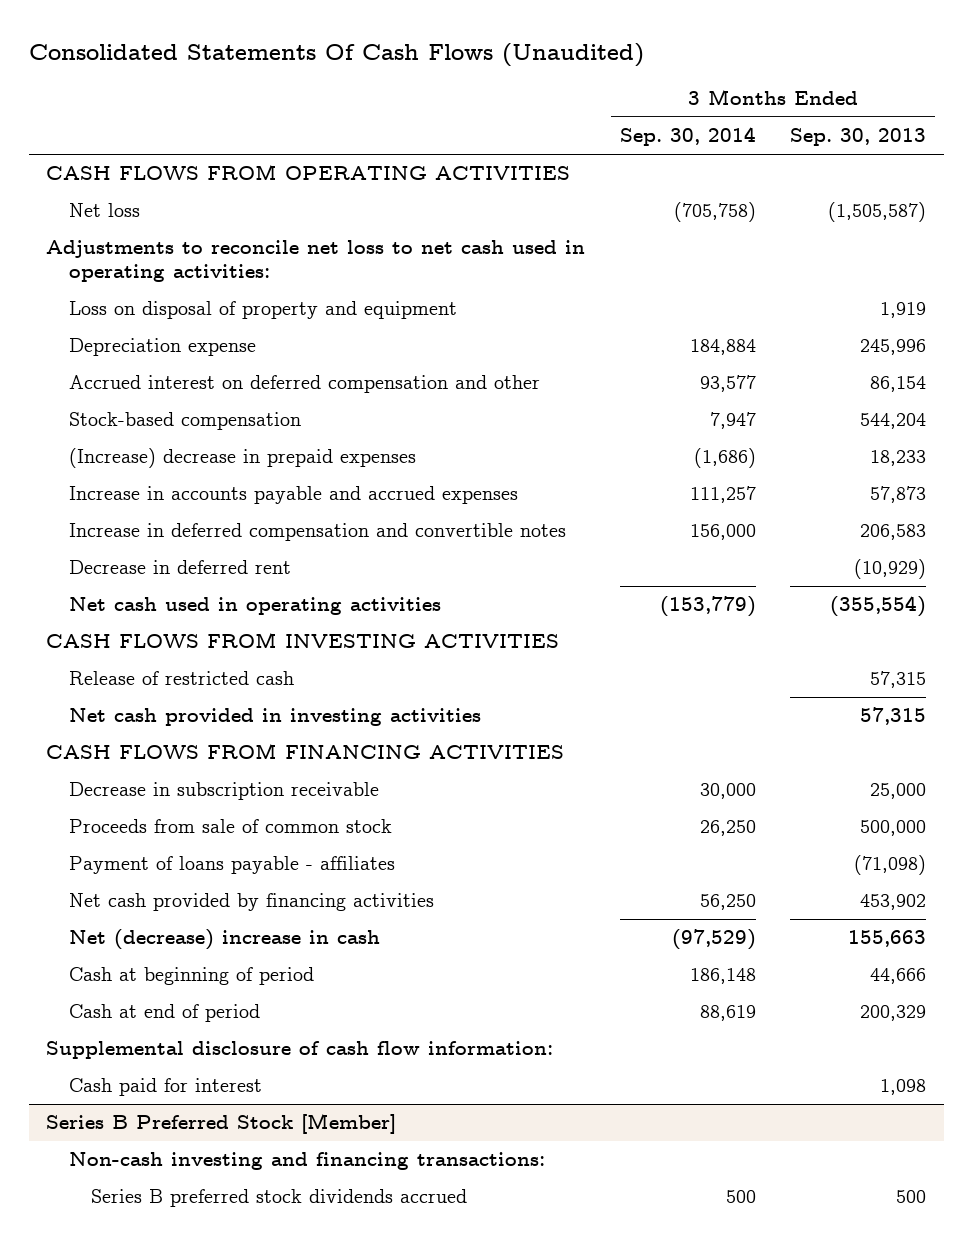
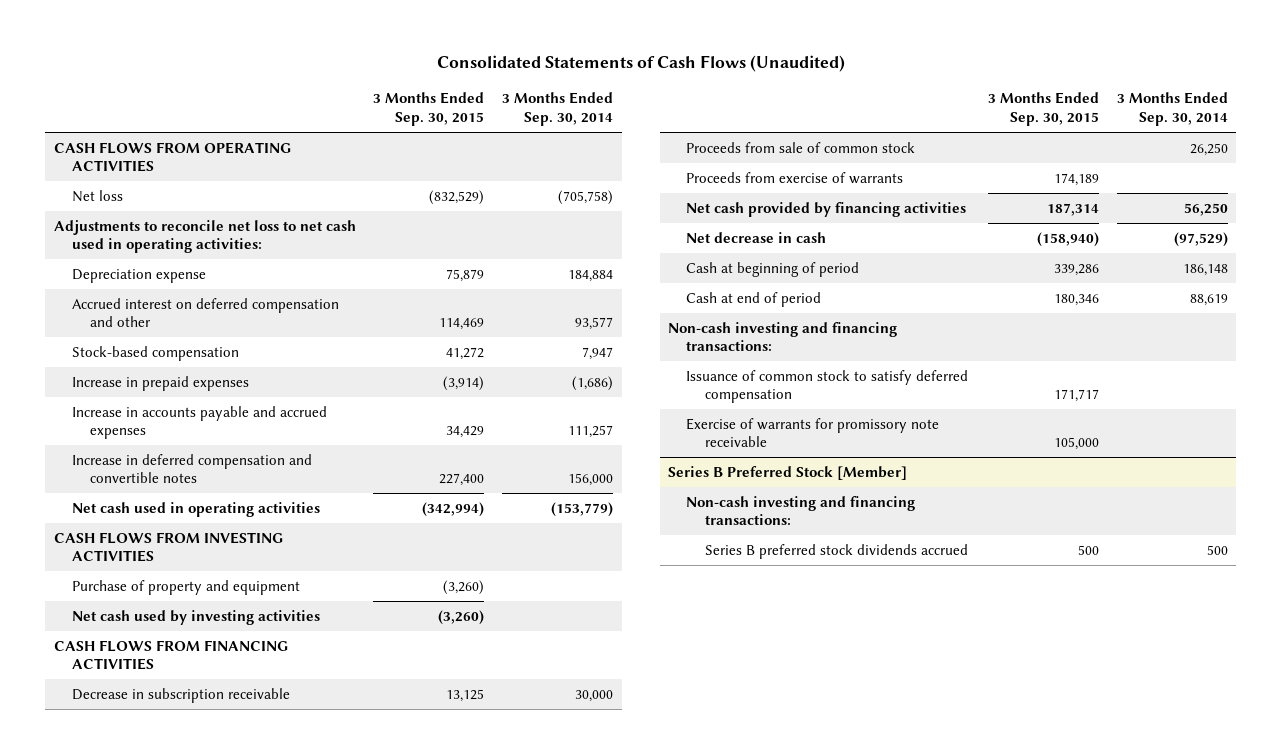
- Consolidated Statements Of Cash Flows (Unaudited)
+ Consolidated Statements of Cash Flows (Unaudited)
- | 3 Months Ended Sep. 30, 2014 | 3 Months Ended Sep. 30, 2013
+ | 3 Months Ended Sep. 30, 2015 | 3 Months Ended Sep. 30, 2014
- Loss on disposal of property and equipment | | 1,919
- (Increase) decrease in prepaid expenses | (1,686) | 18,233
+ Increase in prepaid expenses | (3,914) | (1,686)
- Decrease in deferred rent | | (10,929)
- Release of restricted cash | | 57,315
- Net cash provided in investing activities | | 57,315
+ Purchase of property and equipment | (3,260) |
+ Net cash used by investing activities | (3,260) |
- Payment of loans payable - affiliates | | (71,098)
+ Proceeds from exercise of warrants | 174,189 |
- Net (decrease) increase in cash | (97,529) | 155,663
+ Net decrease in cash | (158,940) | (97,529)
- Supplemental disclosure of cash flow information:
- Cash paid for interest | | 1,098
+ Non-cash investing and financing transactions:
+ Issuance of common stock to satisfy deferred compensation | 171,717 |
+ Exercise of warrants for promissory note receivable | 105,000 |

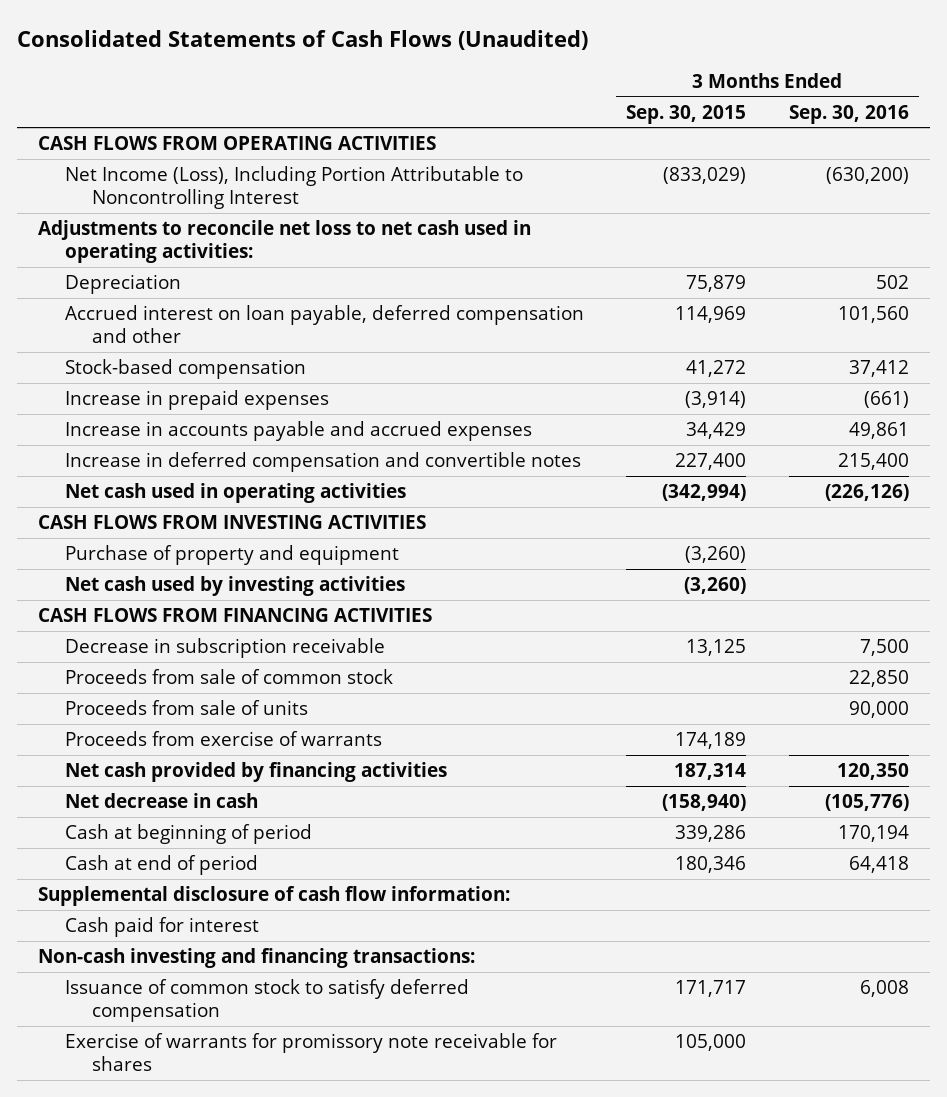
- | 3 Months Ended Sep. 30, 2015 | 3 Months Ended Sep. 30, 2014
+ | 3 Months Ended Sep. 30, 2015 | 3 Months Ended Sep. 30, 2016
- Net loss | (832,529) | (705,758)
+ Net Income (Loss), Including Portion Attributable to Noncontrolling Interest | (833,029) | (630,200)
- Depreciation expense | 75,879 | 184,884
- Accrued interest on deferred compensation and other | 114,469 | 93,577
+ Depreciation | 75,879 | 502
+ Accrued interest on loan payable, deferred compensation and other | 114,969 | 101,560
+ Proceeds from sale of units | | 90,000
+ Supplemental disclosure of cash flow information:
+ Cash paid for interest
- Exercise of warrants for promissory note receivable | 105,000 |
- Series B Preferred Stock [Member]
- Non-cash investing and financing transactions:
- Series B preferred stock dividends accrued | 500 | 500
+ Exercise of warrants for promissory note receivable for shares | 105,000 |

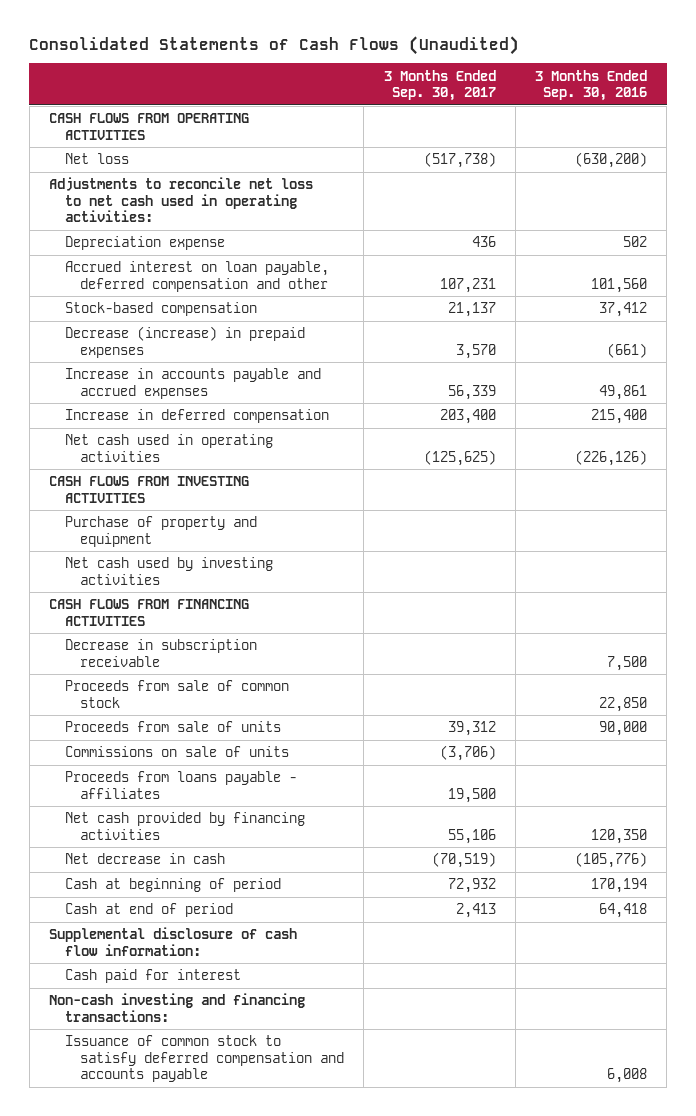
- | 3 Months Ended Sep. 30, 2015 | 3 Months Ended Sep. 30, 2016
+ | 3 Months Ended Sep. 30, 2017 | 3 Months Ended Sep. 30, 2016
- Net Income (Loss), Including Portion Attributable to Noncontrolling Interest | (833,029) | (630,200)
+ Net loss | (517,738) | (630,200)
- Depreciation | 75,879 | 502
+ Depreciation expense | 436 | 502
- Increase in prepaid expenses | (3,914) | (661)
+ Decrease (increase) in prepaid expenses | 3,570 | (661)
- Increase in deferred compensation and convertible notes | 227,400 | 215,400
+ Increase in deferred compensation | 203,400 | 215,400
- Proceeds from exercise of warrants | 174,189 |
+ Commissions on sale of units | (3,706) |
+ Proceeds from loans payable - affiliates | 19,500 |
- Issuance of common stock to satisfy deferred compensation | 171,717 | 6,008
- Exercise of warrants for promissory note receivable for shares | 105,000 |
+ Issuance of common stock to satisfy deferred compensation and accounts payable | | 6,008

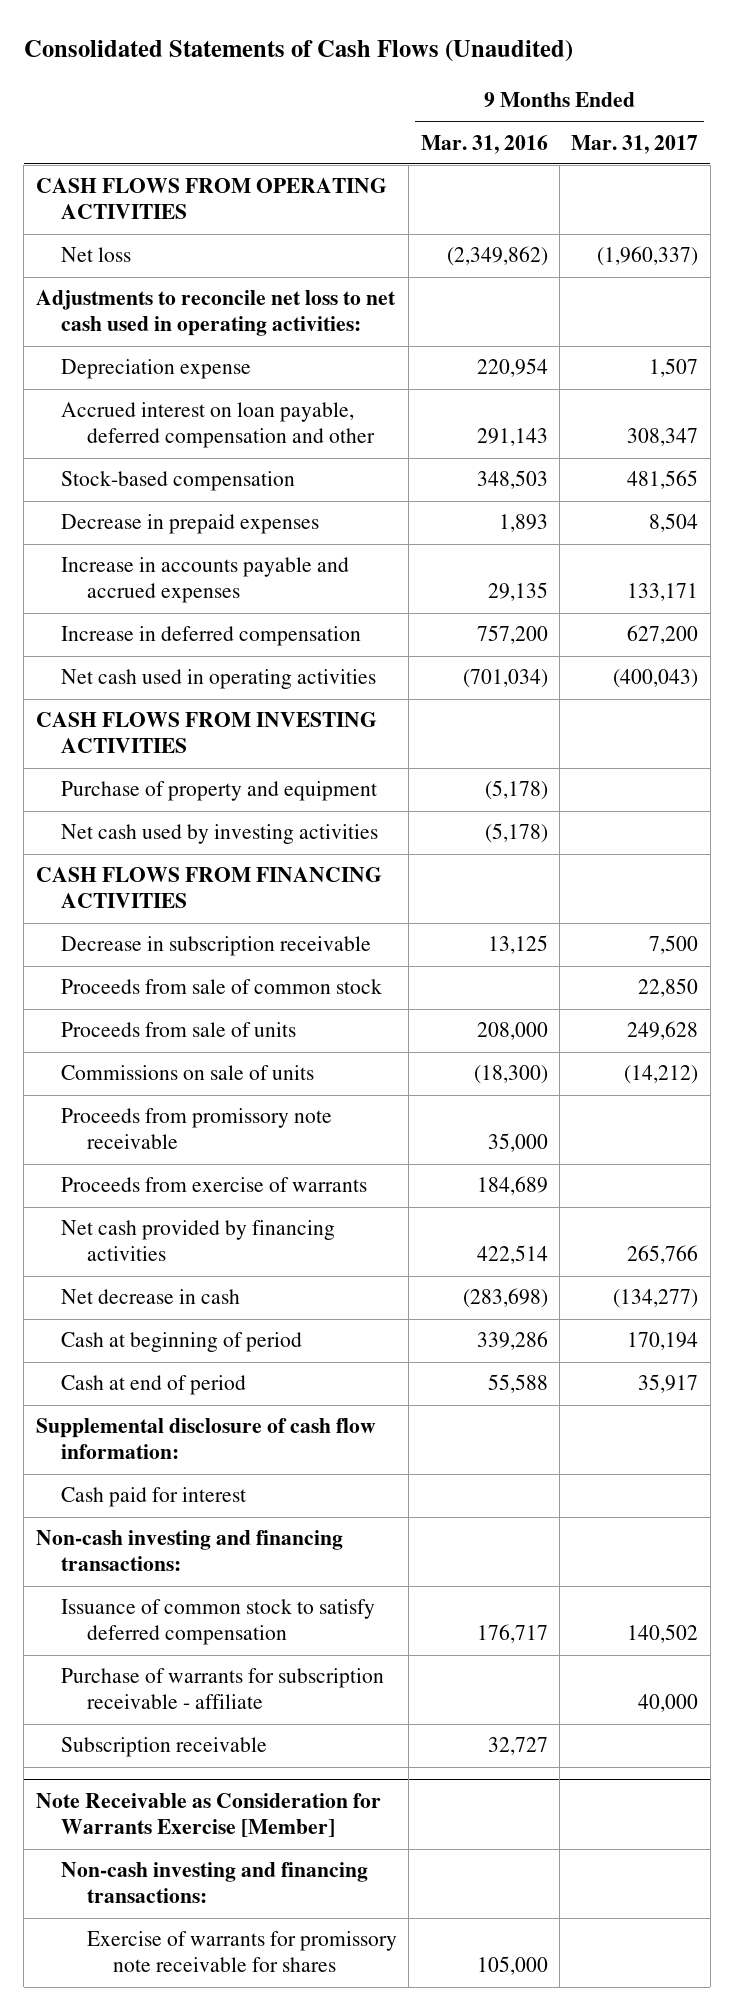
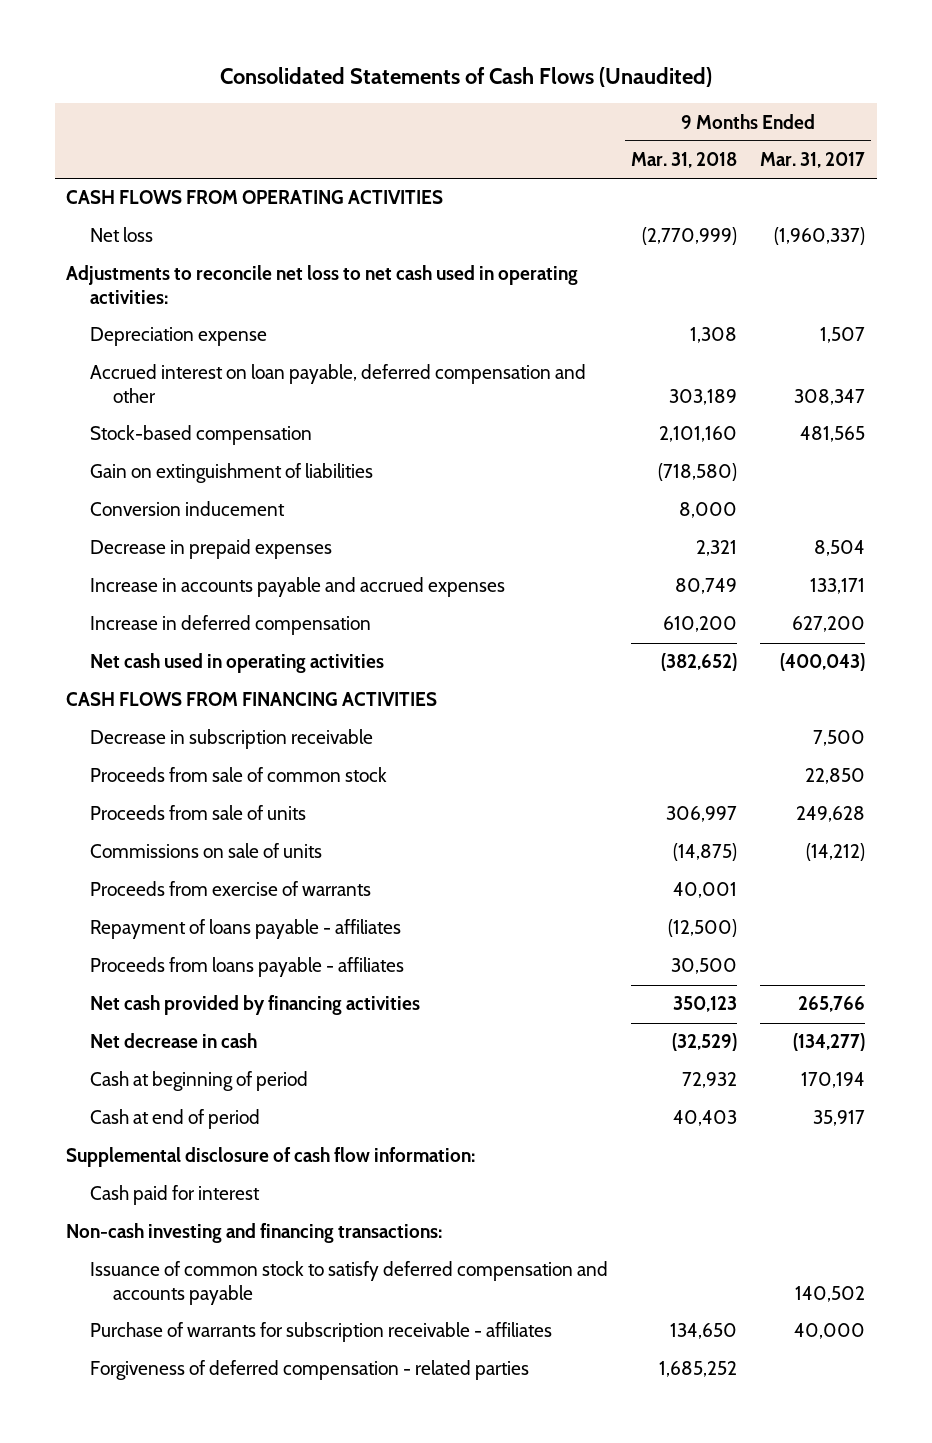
- | 9 Months Ended Mar. 31, 2016 | 9 Months Ended Mar. 31, 2017
+ | 9 Months Ended Mar. 31, 2018 | 9 Months Ended Mar. 31, 2017
+ Gain on extinguishment of liabilities | (718,580) |
+ Conversion inducement | 8,000 |
- CASH FLOWS FROM INVESTING ACTIVITIES
- Purchase of property and equipment | (5,178) |
- Net cash used by investing activities | (5,178) |
- Proceeds from promissory note receivable | 35,000 |
+ Repayment of loans payable - affiliates | (12,500) |
+ Proceeds from loans payable - affiliates | 30,500 |
- Issuance of common stock to satisfy deferred compensation | 176,717 | 140,502
- Purchase of warrants for subscription receivable - affiliate | | 40,000
- Subscription receivable | 32,727 |
- Note Receivable as Consideration for Warrants Exercise [Member]
- Non-cash investing and financing transactions:
- Exercise of warrants for promissory note receivable for shares | 105,000 |
+ Issuance of common stock to satisfy deferred compensation and accounts payable | | 140,502
+ Purchase of warrants for subscription receivable - affiliates | 134,650 | 40,000
+ Forgiveness of deferred compensation - related parties | 1,685,252 |

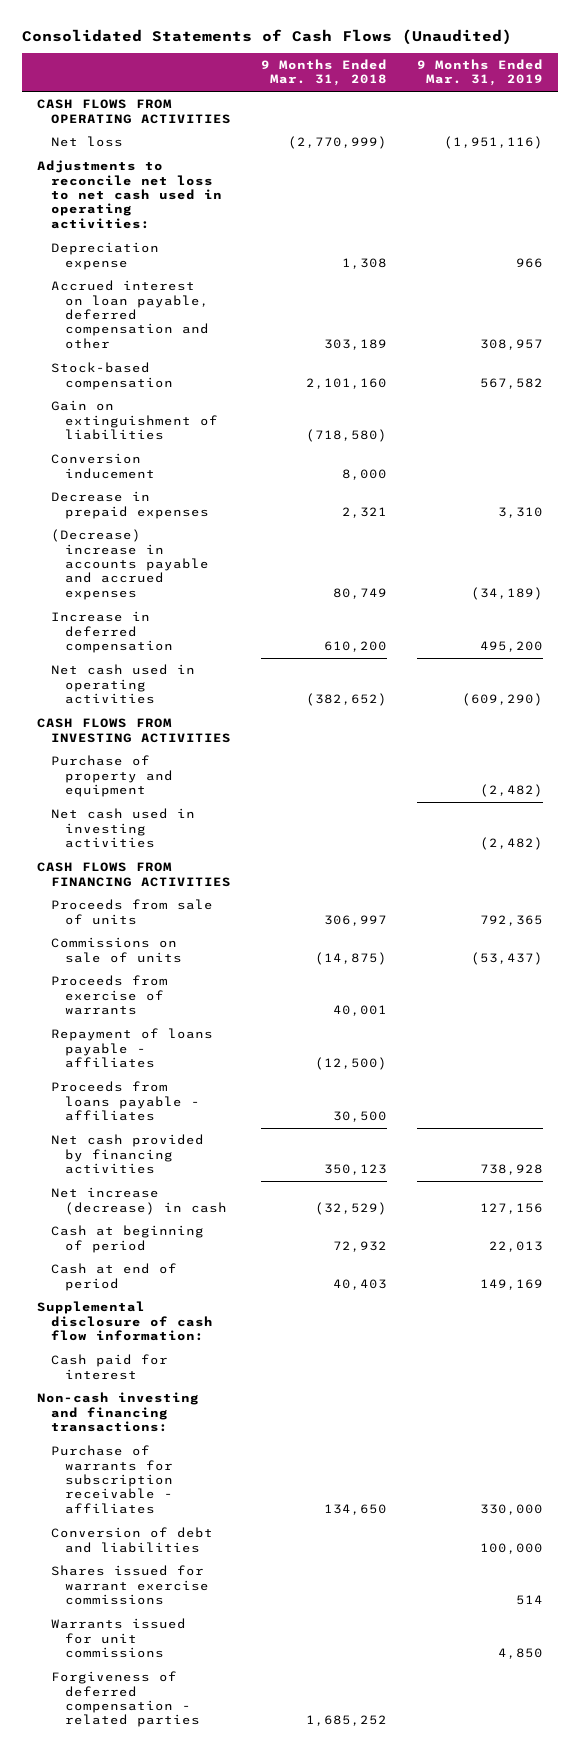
- | 9 Months Ended Mar. 31, 2018 | 9 Months Ended Mar. 31, 2017
+ | 9 Months Ended Mar. 31, 2018 | 9 Months Ended Mar. 31, 2019
- Increase in accounts payable and accrued expenses | 80,749 | 133,171
+ (Decrease) increase in accounts payable and accrued expenses | 80,749 | (34,189)
+ CASH FLOWS FROM INVESTING ACTIVITIES
+ Purchase of property and equipment | | (2,482)
+ Net cash used in investing activities | | (2,482)
- Decrease in subscription receivable | | 7,500
- Proceeds from sale of common stock | | 22,850
- Net decrease in cash | (32,529) | (134,277)
+ Net increase (decrease) in cash | (32,529) | 127,156
- Issuance of common stock to satisfy deferred compensation and accounts payable | | 140,502
+ Conversion of debt and liabilities | | 100,000
+ Shares issued for warrant exercise commissions | | 514
+ Warrants issued for unit commissions | | 4,850

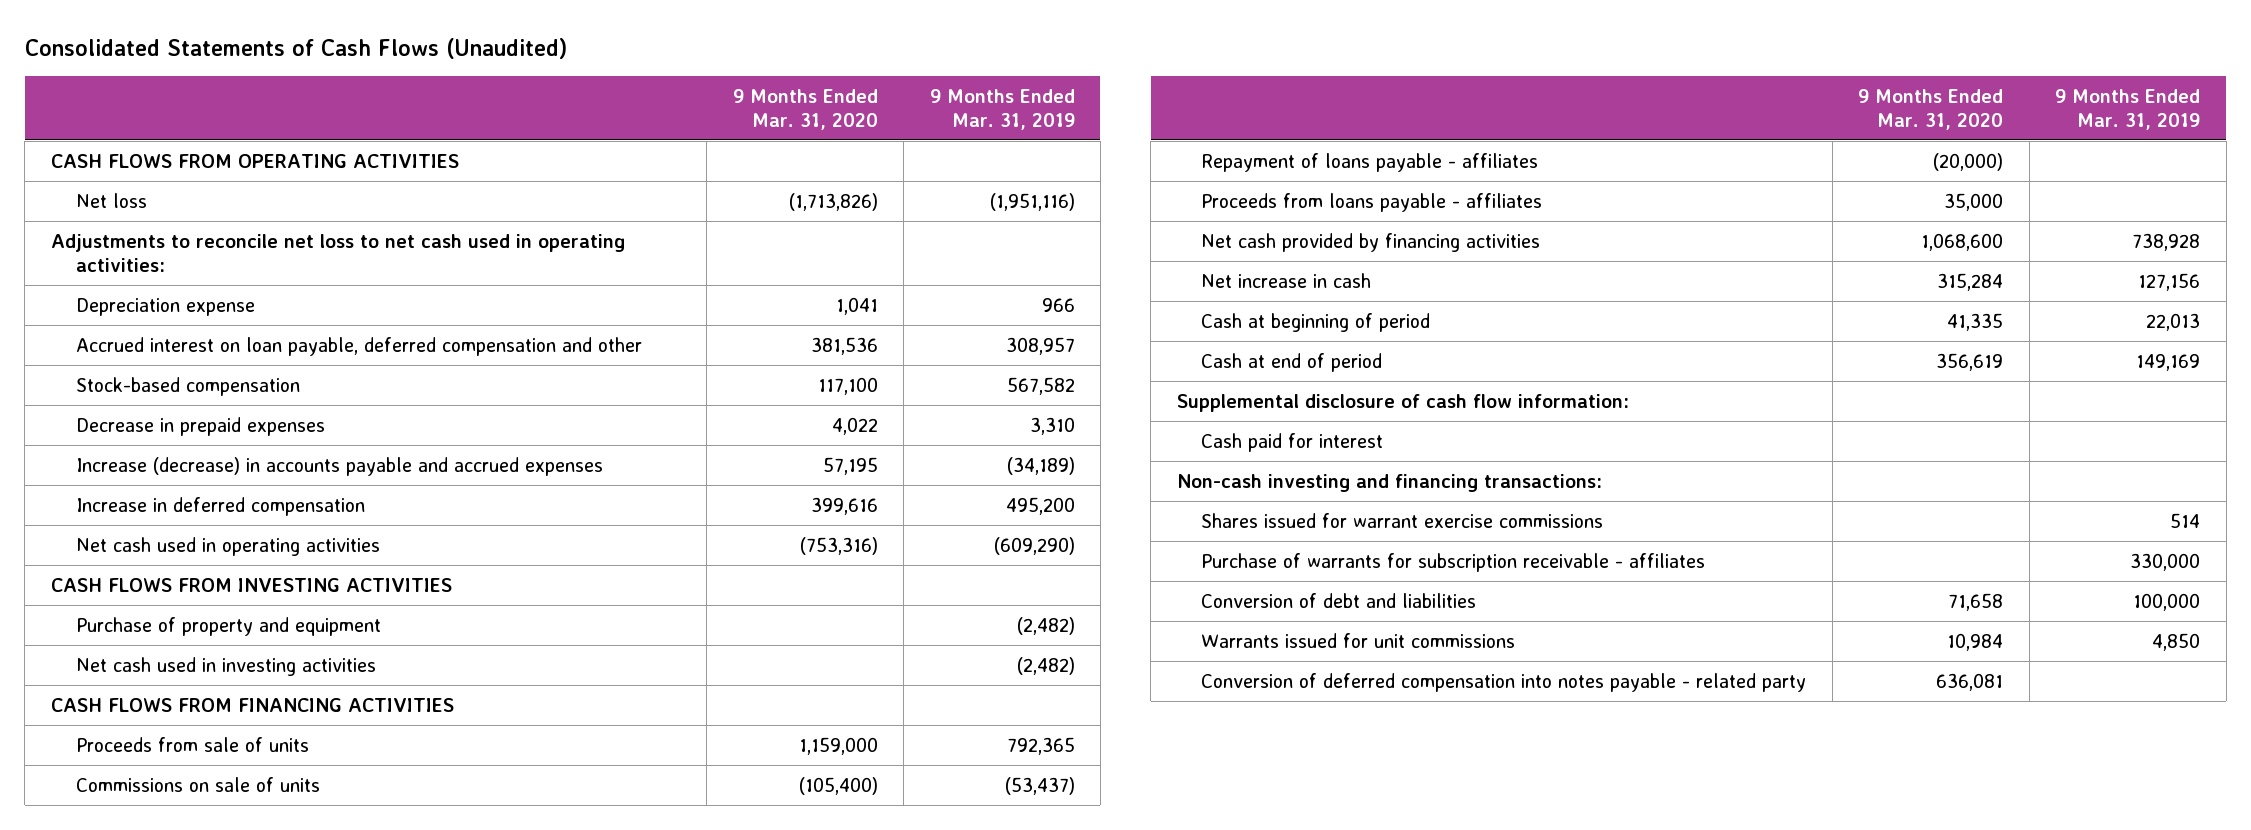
- | 9 Months Ended Mar. 31, 2018 | 9 Months Ended Mar. 31, 2019
+ | 9 Months Ended Mar. 31, 2020 | 9 Months Ended Mar. 31, 2019
- Gain on extinguishment of liabilities | (718,580) |
- Conversion inducement | 8,000 |
- (Decrease) increase in accounts payable and accrued expenses | 80,749 | (34,189)
+ Increase (decrease) in accounts payable and accrued expenses | 57,195 | (34,189)
- Proceeds from exercise of warrants | 40,001 |
- Net increase (decrease) in cash | (32,529) | 127,156
+ Net increase in cash | 315,284 | 127,156
moved up: Shares issued for warrant exercise commissions | | 514
- Forgiveness of deferred compensation - related parties | 1,685,252 |
+ Conversion of deferred compensation into notes payable - related party | 636,081 |

